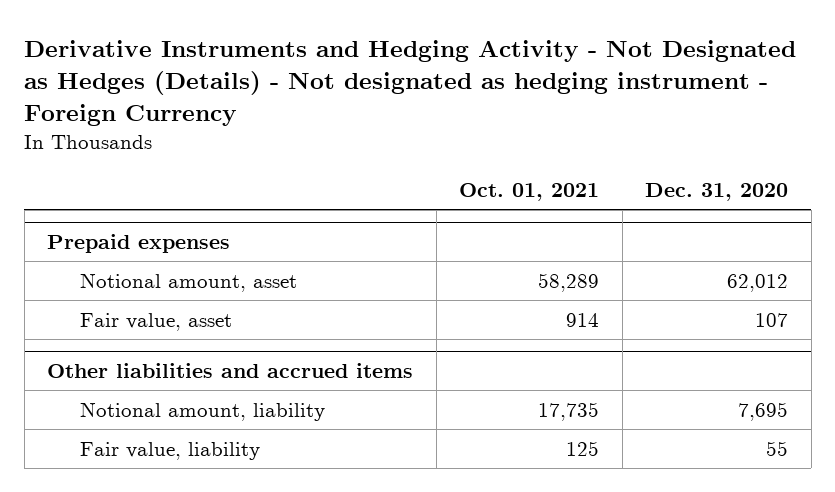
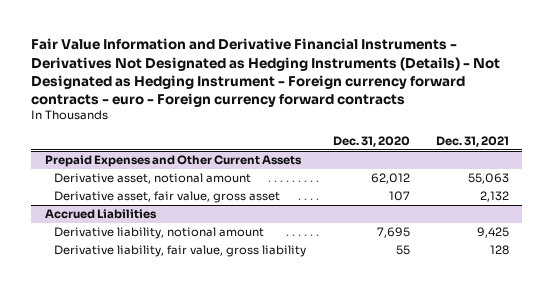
- Derivative Instruments and Hedging Activity - Not Designated as Hedges (Details) - Not designated as hedging instrument - Foreign Currency
+ Fair Value Information and Derivative Financial Instruments - Derivatives Not Designated as Hedging Instruments (Details) - Not Designated as Hedging Instrument - Foreign currency forward contracts - euro - Foreign currency forward contracts
- | Oct. 01, 2021 | Dec. 31, 2020
+ | Dec. 31, 2020 | Dec. 31, 2021
- Prepaid expenses
- Notional amount, asset | 58,289 | 62,012
- Fair value, asset | 914 | 107
- Other liabilities and accrued items
- Notional amount, liability | 17,735 | 7,695
- Fair value, liability | 125 | 55
+ Prepaid Expenses and Other Current Assets
+ Derivative asset, notional amount | 62,012 | 55,063
+ Derivative asset, fair value, gross asset | 107 | 2,132
+ Accrued Liabilities
+ Derivative liability, notional amount | 7,695 | 9,425
+ Derivative liability, fair value, gross liability | 55 | 128

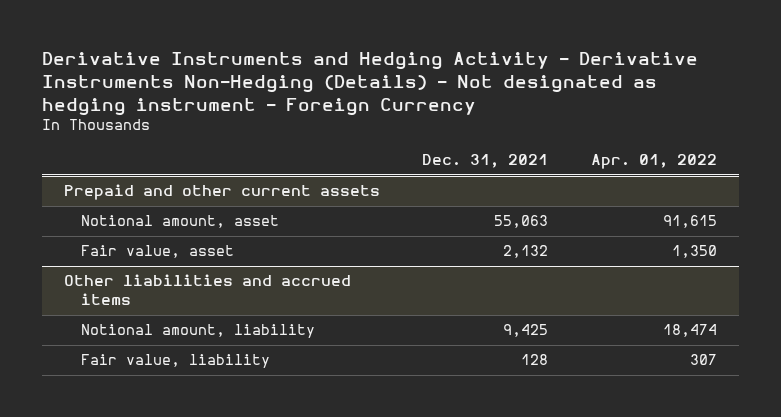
- Fair Value Information and Derivative Financial Instruments - Derivatives Not Designated as Hedging Instruments (Details) - Not Designated as Hedging Instrument - Foreign currency forward contracts - euro - Foreign currency forward contracts
+ Derivative Instruments and Hedging Activity - Derivative Instruments Non-Hedging (Details) - Not designated as hedging instrument - Foreign Currency
- | Dec. 31, 2020 | Dec. 31, 2021
+ | Dec. 31, 2021 | Apr. 01, 2022
- Prepaid Expenses and Other Current Assets
- Derivative asset, notional amount | 62,012 | 55,063
- Derivative asset, fair value, gross asset | 107 | 2,132
- Accrued Liabilities
- Derivative liability, notional amount | 7,695 | 9,425
- Derivative liability, fair value, gross liability | 55 | 128
+ Prepaid and other current assets
+ Notional amount, asset | 55,063 | 91,615
+ Fair value, asset | 2,132 | 1,350
+ Other liabilities and accrued items
+ Notional amount, liability | 9,425 | 18,474
+ Fair value, liability | 128 | 307

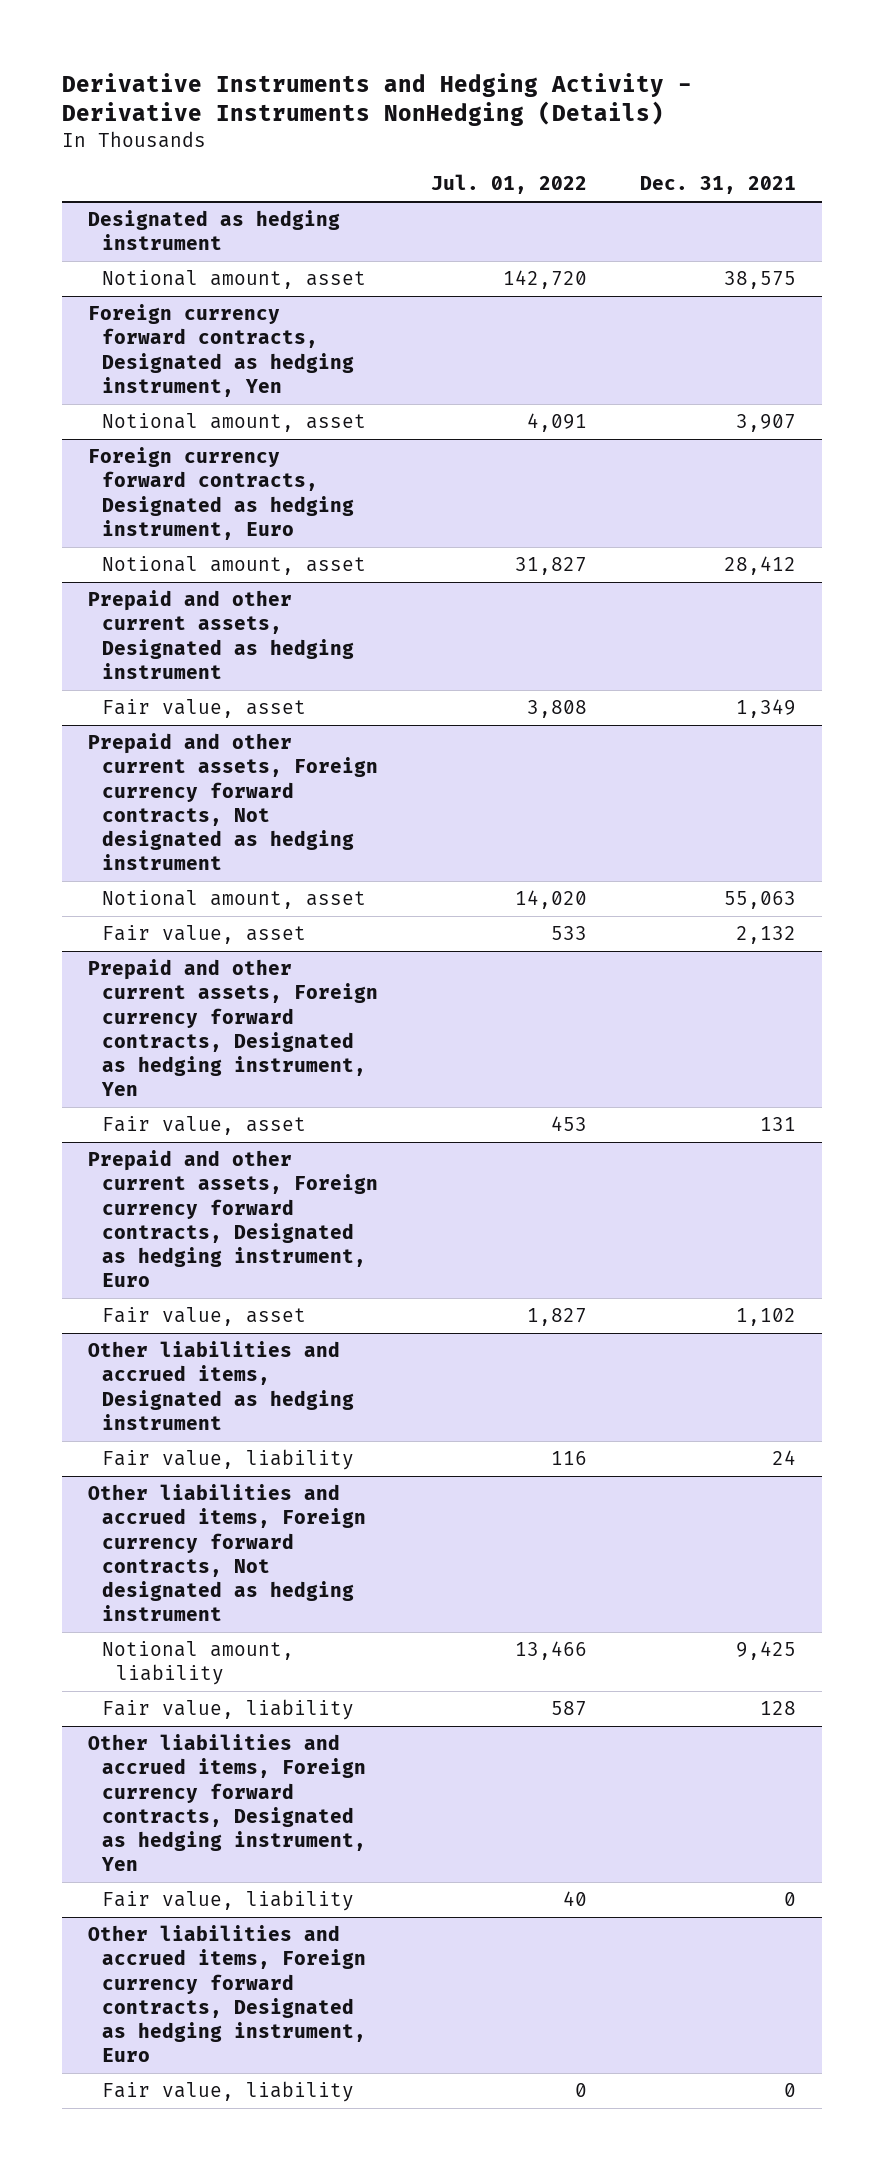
- Derivative Instruments and Hedging Activity - Derivative Instruments Non-Hedging (Details) - Not designated as hedging instrument - Foreign Currency
+ Derivative Instruments and Hedging Activity - Derivative Instruments NonHedging (Details)
- | Dec. 31, 2021 | Apr. 01, 2022
+ | Jul. 01, 2022 | Dec. 31, 2021
- Prepaid and other current assets
+ Designated as hedging instrument
+ Notional amount, asset | 142,720 | 38,575
+ Foreign currency forward contracts, Designated as hedging instrument, Yen
+ Notional amount, asset | 4,091 | 3,907
+ Foreign currency forward contracts, Designated as hedging instrument, Euro
+ Notional amount, asset | 31,827 | 28,412
+ Prepaid and other current assets, Designated as hedging instrument
+ Fair value, asset | 3,808 | 1,349
+ Prepaid and other current assets, Foreign currency forward contracts, Not designated as hedging instrument
- Other liabilities and accrued items
+ Prepaid and other current assets, Foreign currency forward contracts, Designated as hedging instrument, Yen
+ Fair value, asset | 453 | 131
+ Prepaid and other current assets, Foreign currency forward contracts, Designated as hedging instrument, Euro
+ Fair value, asset | 1,827 | 1,102
+ Other liabilities and accrued items, Designated as hedging instrument
+ Fair value, liability | 116 | 24
+ Other liabilities and accrued items, Foreign currency forward contracts, Not designated as hedging instrument
+ Other liabilities and accrued items, Foreign currency forward contracts, Designated as hedging instrument, Yen
+ Fair value, liability | 40 | 0
+ Other liabilities and accrued items, Foreign currency forward contracts, Designated as hedging instrument, Euro
+ Fair value, liability | 0 | 0

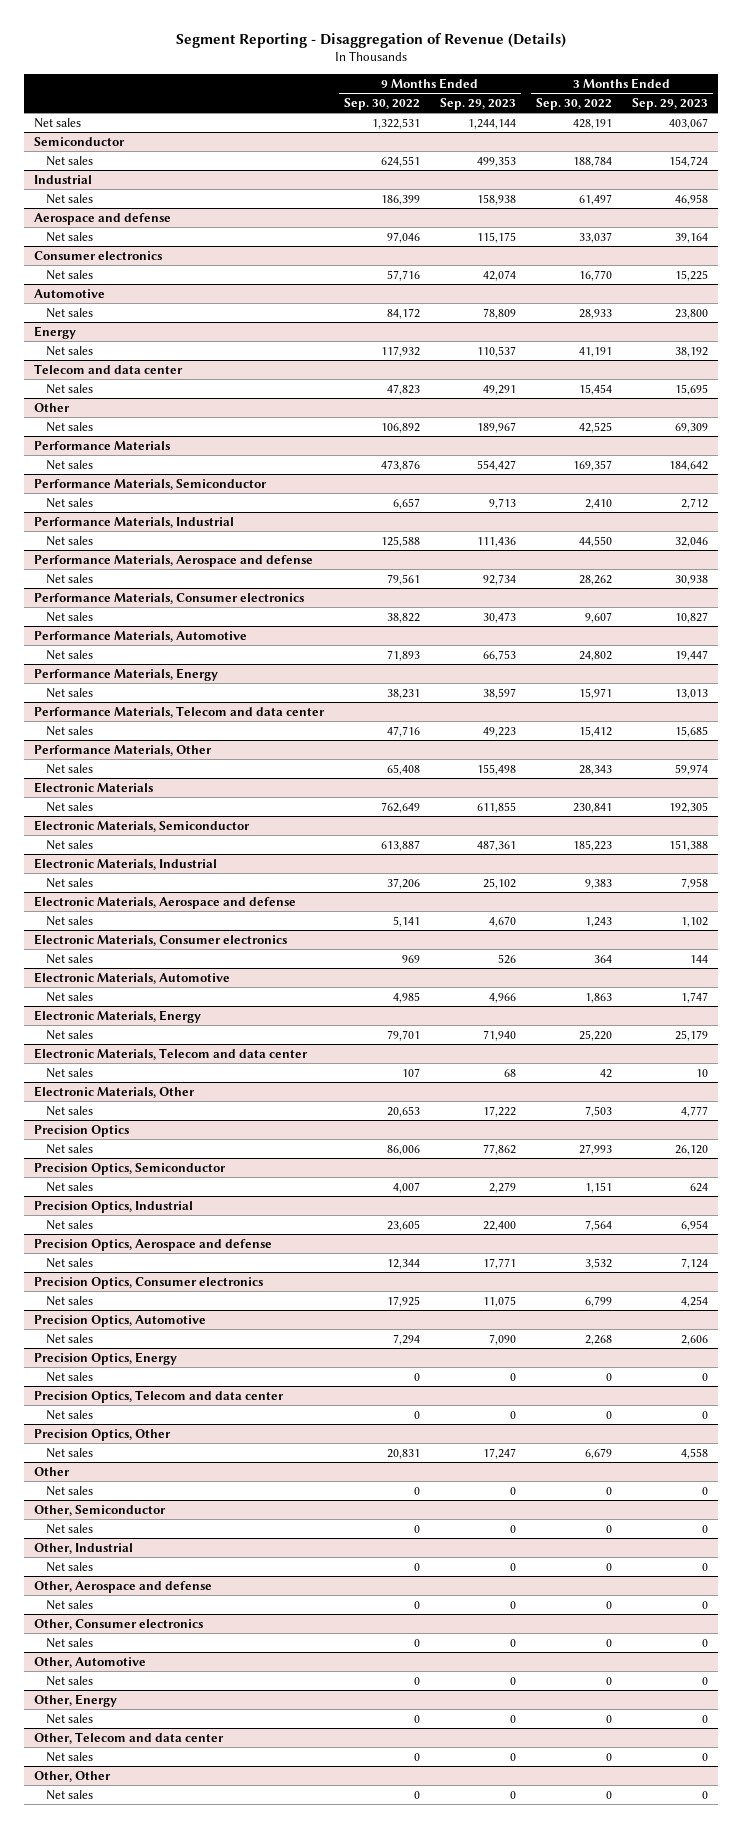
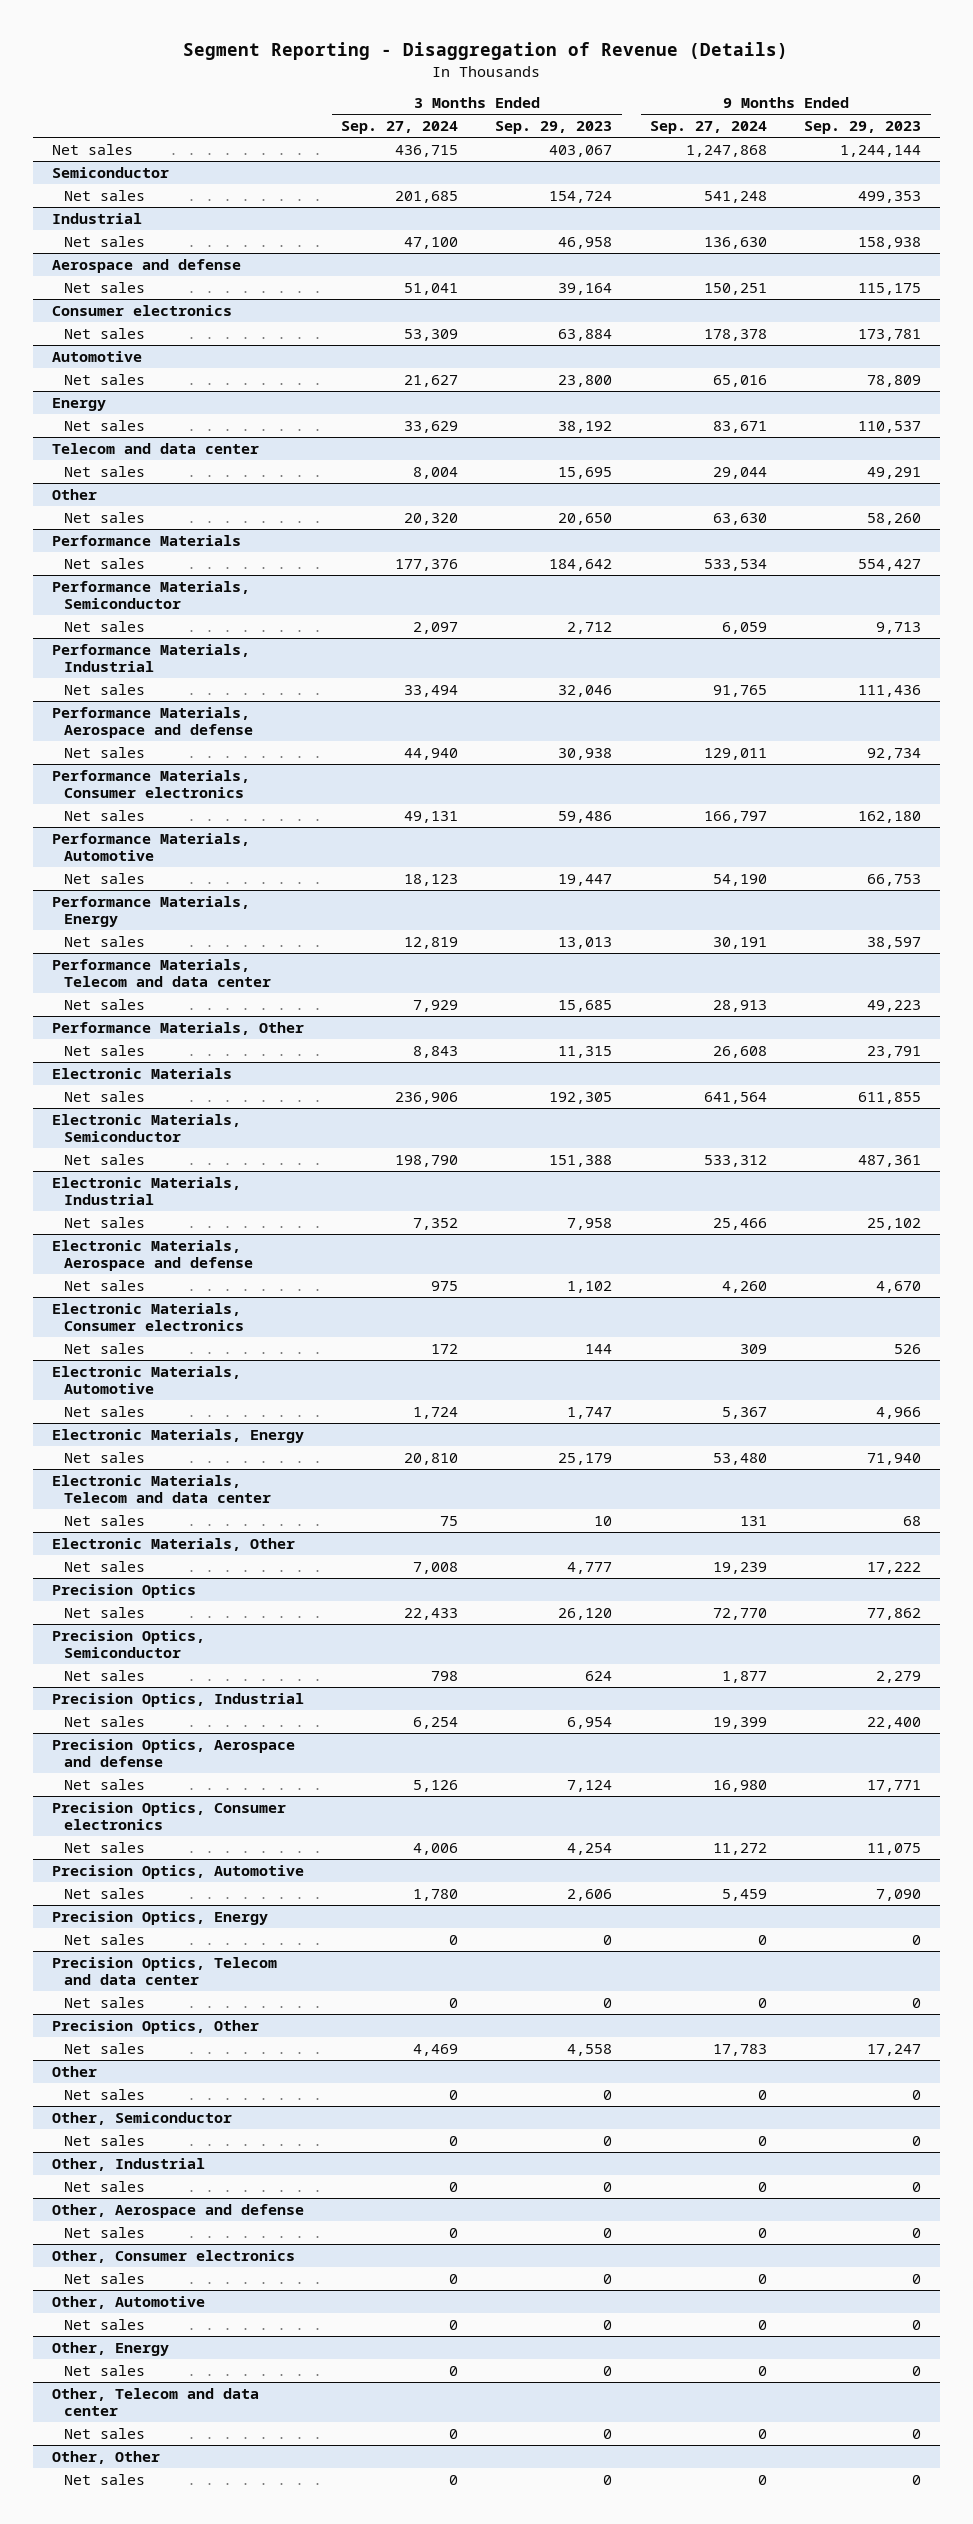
- | 9 Months Ended Sep. 30, 2022 | 9 Months Ended Sep. 29, 2023 | 3 Months Ended Sep. 30, 2022 | 3 Months Ended Sep. 29, 2023
+ | 3 Months Ended Sep. 27, 2024 | 3 Months Ended Sep. 29, 2023 | 9 Months Ended Sep. 27, 2024 | 9 Months Ended Sep. 29, 2023
@ Consumer electronics
- Net sales | 57,716 | 42,074 | 16,770 | 15,225
+ Net sales | 53,309 | 63,884 | 178,378 | 173,781
@ Other
- Net sales | 106,892 | 189,967 | 42,525 | 69,309
+ Net sales | 20,320 | 20,650 | 63,630 | 58,260
@ Performance Materials, Consumer electronics
- Net sales | 38,822 | 30,473 | 9,607 | 10,827
+ Net sales | 49,131 | 59,486 | 166,797 | 162,180
@ Performance Materials, Other
- Net sales | 65,408 | 155,498 | 28,343 | 59,974
+ Net sales | 8,843 | 11,315 | 26,608 | 23,791

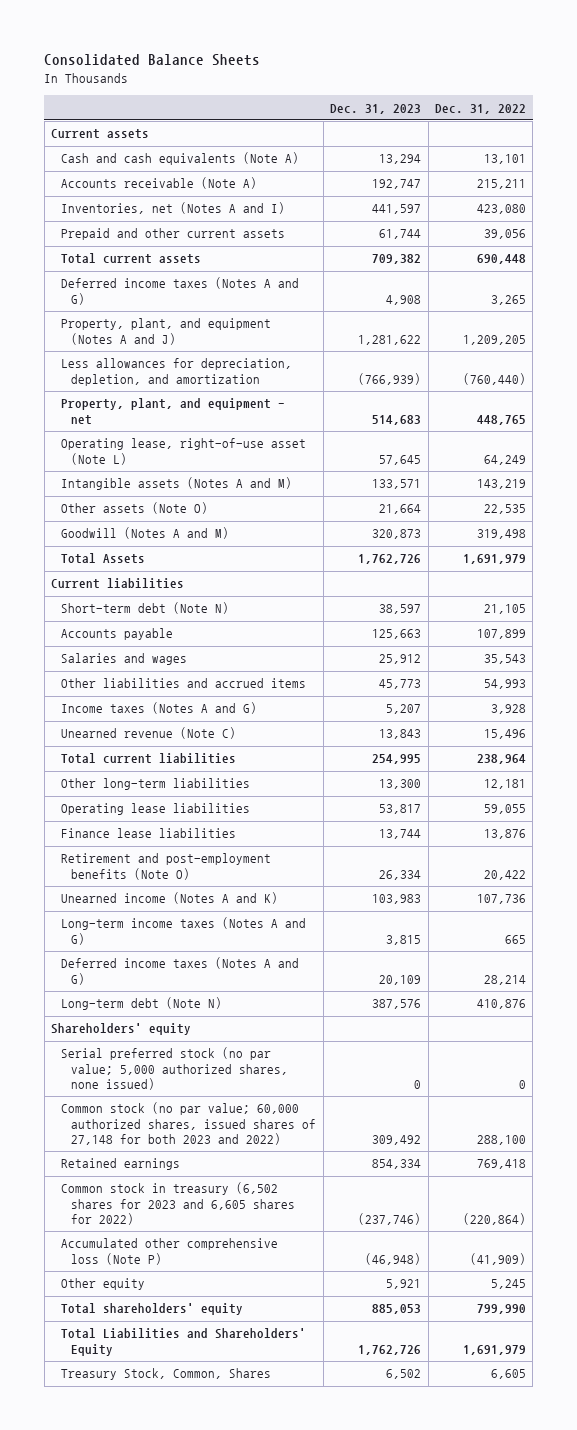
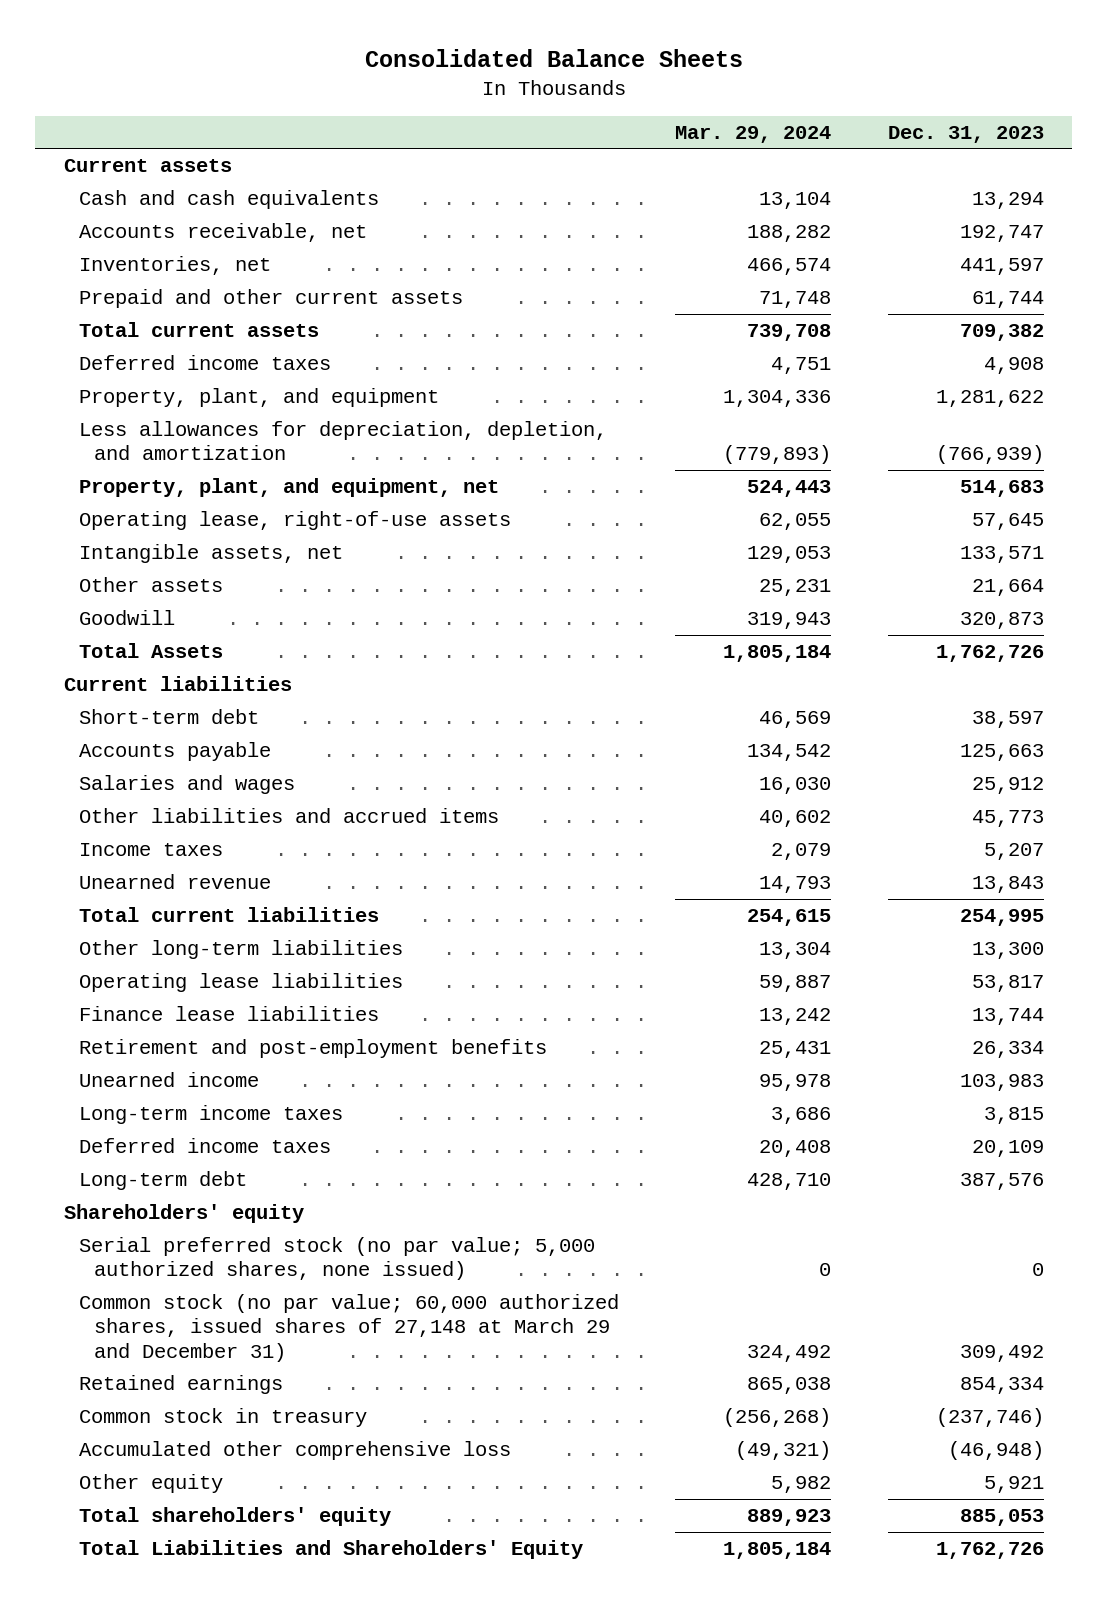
- | Dec. 31, 2023 | Dec. 31, 2022
+ | Mar. 29, 2024 | Dec. 31, 2023
- Cash and cash equivalents (Note A) | 13,294 | 13,101
- Accounts receivable (Note A) | 192,747 | 215,211
- Inventories, net (Notes A and I) | 441,597 | 423,080
+ Cash and cash equivalents | 13,104 | 13,294
+ Accounts receivable, net | 188,282 | 192,747
+ Inventories, net | 466,574 | 441,597
- Deferred income taxes (Notes A and G) | 4,908 | 3,265
- Property, plant, and equipment (Notes A and J) | 1,281,622 | 1,209,205
+ Deferred income taxes | 4,751 | 4,908
+ Property, plant, and equipment | 1,304,336 | 1,281,622
- Property, plant, and equipment - net | 514,683 | 448,765
- Operating lease, right-of-use asset (Note L) | 57,645 | 64,249
- Intangible assets (Notes A and M) | 133,571 | 143,219
- Other assets (Note O) | 21,664 | 22,535
- Goodwill (Notes A and M) | 320,873 | 319,498
+ Property, plant, and equipment, net | 524,443 | 514,683
+ Operating lease, right-of-use assets | 62,055 | 57,645
+ Intangible assets, net | 129,053 | 133,571
+ Other assets | 25,231 | 21,664
+ Goodwill | 319,943 | 320,873
- Short-term debt (Note N) | 38,597 | 21,105
+ Short-term debt | 46,569 | 38,597
- Income taxes (Notes A and G) | 5,207 | 3,928
- Unearned revenue (Note C) | 13,843 | 15,496
+ Income taxes | 2,079 | 5,207
+ Unearned revenue | 14,793 | 13,843
- Retirement and post-employment benefits (Note O) | 26,334 | 20,422
- Unearned income (Notes A and K) | 103,983 | 107,736
- Long-term income taxes (Notes A and G) | 3,815 | 665
- Deferred income taxes (Notes A and G) | 20,109 | 28,214
- Long-term debt (Note N) | 387,576 | 410,876
+ Retirement and post-employment benefits | 25,431 | 26,334
+ Unearned income | 95,978 | 103,983
+ Long-term income taxes | 3,686 | 3,815
+ Deferred income taxes | 20,408 | 20,109
+ Long-term debt | 428,710 | 387,576
- Common stock (no par value; 60,000 authorized shares, issued shares of 27,148 for both 2023 and 2022) | 309,492 | 288,100
+ Common stock (no par value; 60,000 authorized shares, issued shares of 27,148 at March 29 and December 31) | 324,492 | 309,492
- Common stock in treasury (6,502 shares for 2023 and 6,605 shares for 2022) | (237,746) | (220,864)
- Accumulated other comprehensive loss (Note P) | (46,948) | (41,909)
+ Common stock in treasury | (256,268) | (237,746)
+ Accumulated other comprehensive loss | (49,321) | (46,948)
- Treasury Stock, Common, Shares | 6,502 | 6,605

